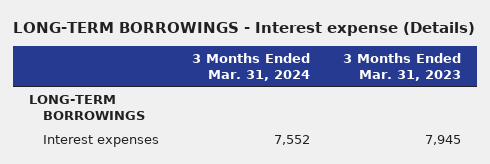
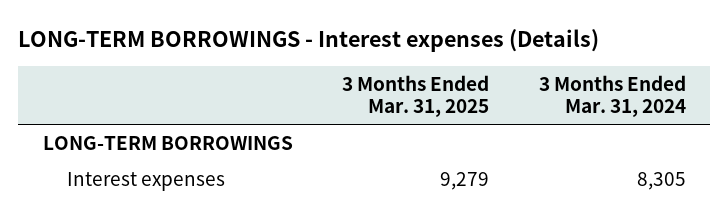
- LONG-TERM BORROWINGS - Interest expense (Details)
+ LONG-TERM BORROWINGS - Interest expenses (Details)
- | 3 Months Ended Mar. 31, 2024 | 3 Months Ended Mar. 31, 2023
+ | 3 Months Ended Mar. 31, 2025 | 3 Months Ended Mar. 31, 2024
- Interest expenses | 7,552 | 7,945
+ Interest expenses | 9,279 | 8,305

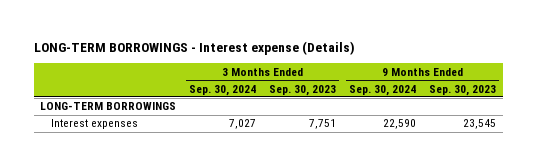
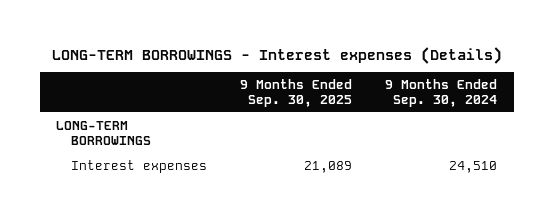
- LONG-TERM BORROWINGS - Interest expense (Details)
+ LONG-TERM BORROWINGS - Interest expenses (Details)
- | 3 Months Ended Sep. 30, 2024 | 3 Months Ended Sep. 30, 2023 | 9 Months Ended Sep. 30, 2024 | 9 Months Ended Sep. 30, 2023
+ | 9 Months Ended Sep. 30, 2025 | 9 Months Ended Sep. 30, 2024
- Interest expenses | 7,027 | 7,751 | 22,590 | 23,545
+ Interest expenses | 21,089 | 24,510

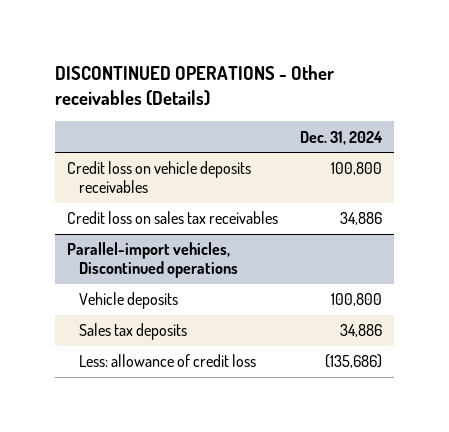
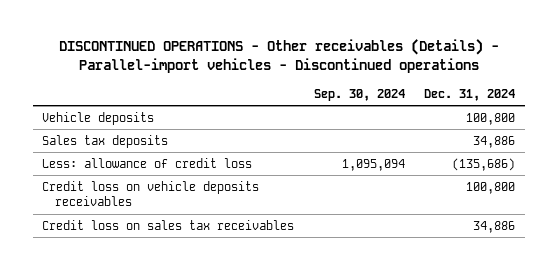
- DISCONTINUED OPERATIONS - Other receivables (Details)
+ DISCONTINUED OPERATIONS - Other receivables (Details) - Parallel-import vehicles - Discontinued operations
- | Dec. 31, 2024
+ | Sep. 30, 2024 | Dec. 31, 2024
- Parallel-import vehicles, Discontinued operations
moved down: Credit loss on vehicle deposits receivables | | 100,800
moved down: Credit loss on sales tax receivables | | 34,886

